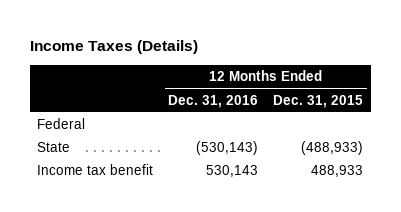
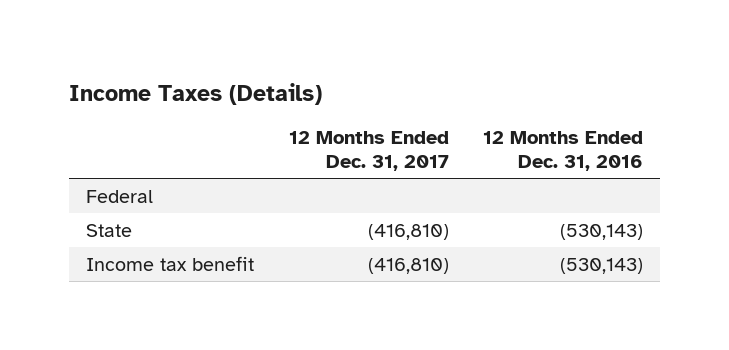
- | 12 Months Ended Dec. 31, 2016 | 12 Months Ended Dec. 31, 2015
+ | 12 Months Ended Dec. 31, 2017 | 12 Months Ended Dec. 31, 2016
- Income tax benefit | 530,143 | 488,933
+ Income tax benefit | (416,810) | (530,143)

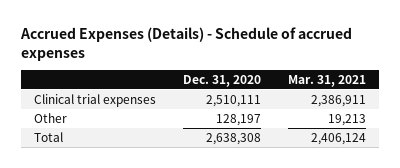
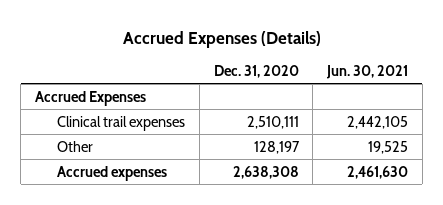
- Accrued Expenses (Details) - Schedule of accrued expenses
+ Accrued Expenses (Details)
- | Dec. 31, 2020 | Mar. 31, 2021
+ | Dec. 31, 2020 | Jun. 30, 2021
- Clinical trial expenses | 2,510,111 | 2,386,911
+ Accrued Expenses
+ Clinical trail expenses | 2,510,111 | 2,442,105
- Total | 2,638,308 | 2,406,124
+ Accrued expenses | 2,638,308 | 2,461,630

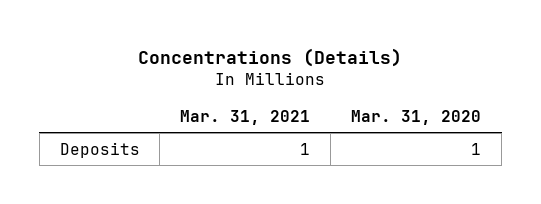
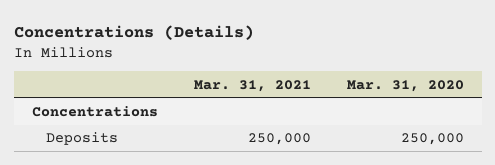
- Deposits | 1 | 1
+ Concentrations
+ Deposits | 250,000 | 250,000

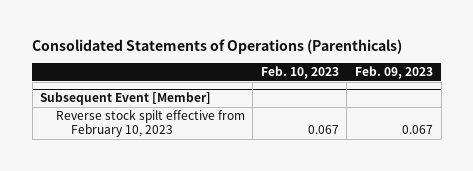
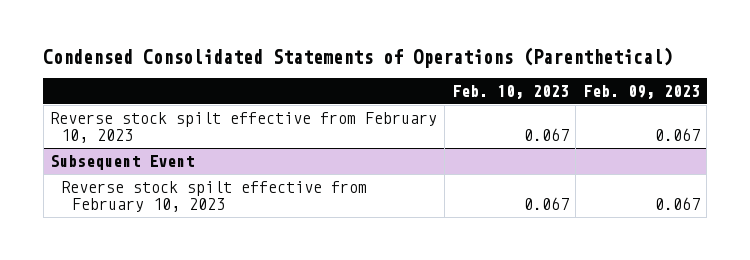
- Consolidated Statements of Operations (Parenthicals)
+ Condensed Consolidated Statements of Operations (Parenthetical)
- Subsequent Event [Member]
+ Subsequent Event
+ Reverse stock spilt effective from February 10, 2023 | 0.067 | 0.067

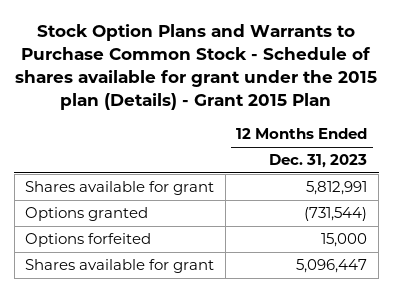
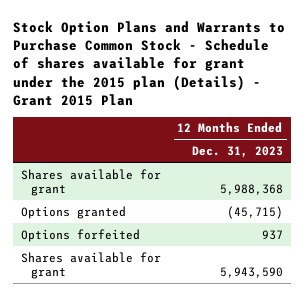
- Shares available for grant | 5,812,991
- Options granted | (731,544)
- Options forfeited | 15,000
- Shares available for grant | 5,096,447
+ Shares available for grant | 5,988,368
+ Options granted | (45,715)
+ Options forfeited | 937
+ Shares available for grant | 5,943,590

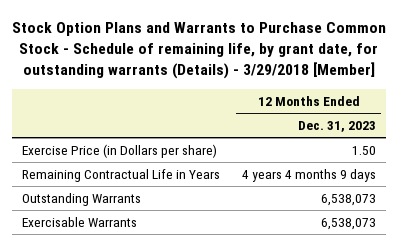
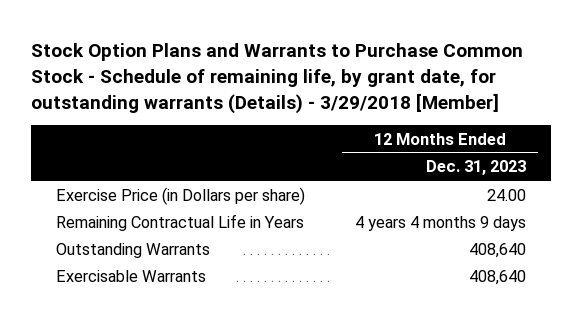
- Exercise Price (in Dollars per share) | 1.50
+ Exercise Price (in Dollars per share) | 24.00
- Outstanding Warrants | 6,538,073
- Exercisable Warrants | 6,538,073
+ Outstanding Warrants | 408,640
+ Exercisable Warrants | 408,640

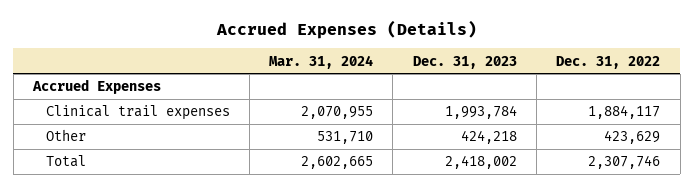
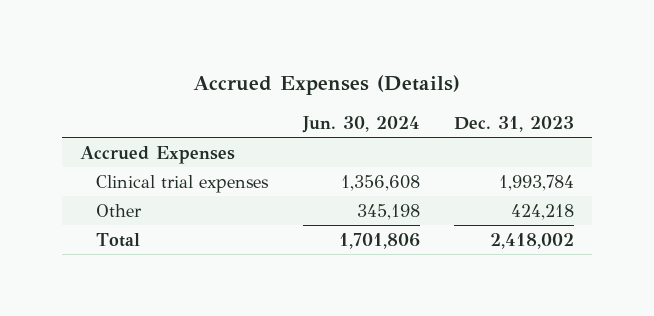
- | Mar. 31, 2024 | Dec. 31, 2023 | Dec. 31, 2022
+ | Jun. 30, 2024 | Dec. 31, 2023
- Clinical trail expenses | 2,070,955 | 1,993,784 | 1,884,117
+ Clinical trial expenses | 1,356,608 | 1,993,784

